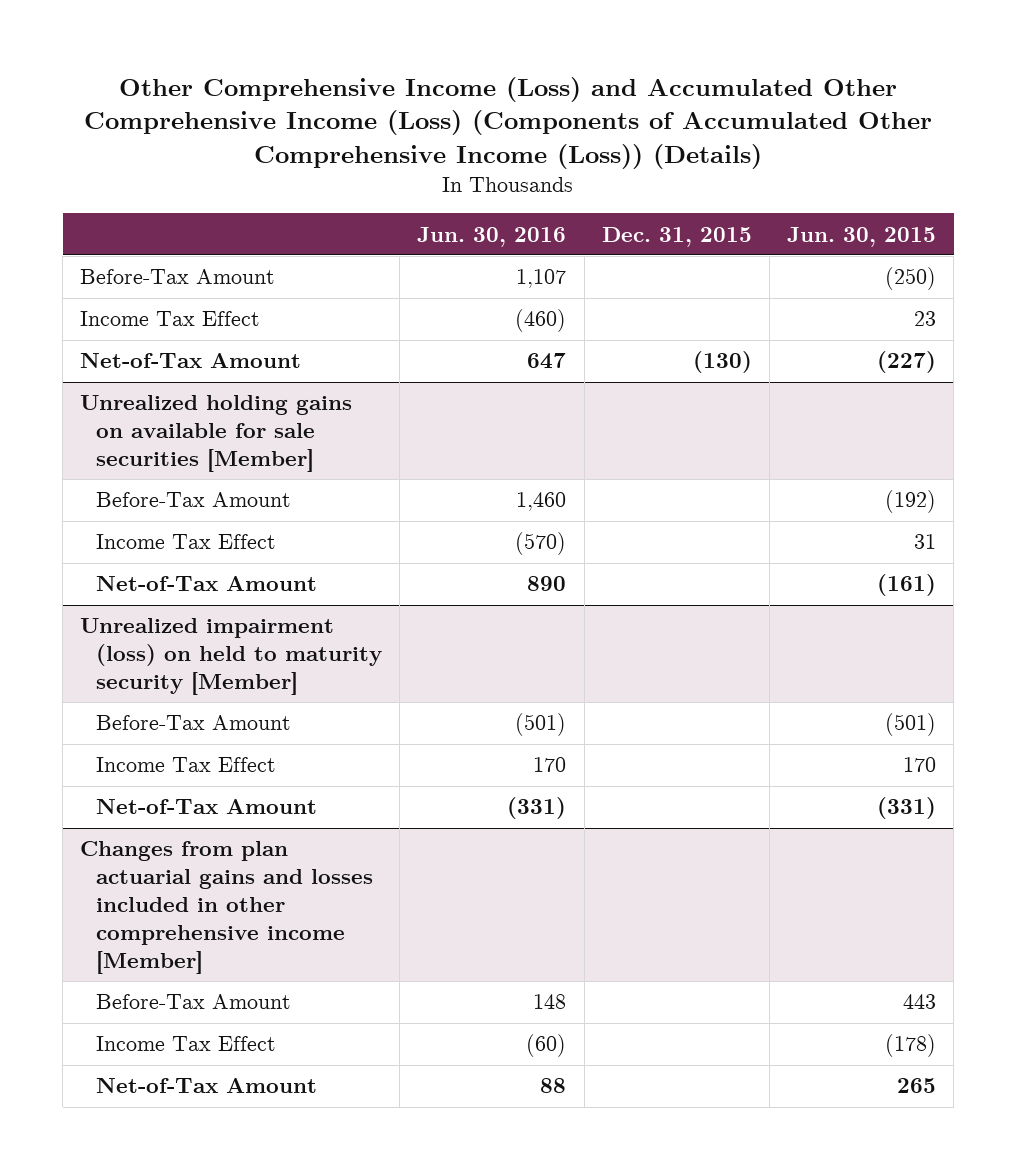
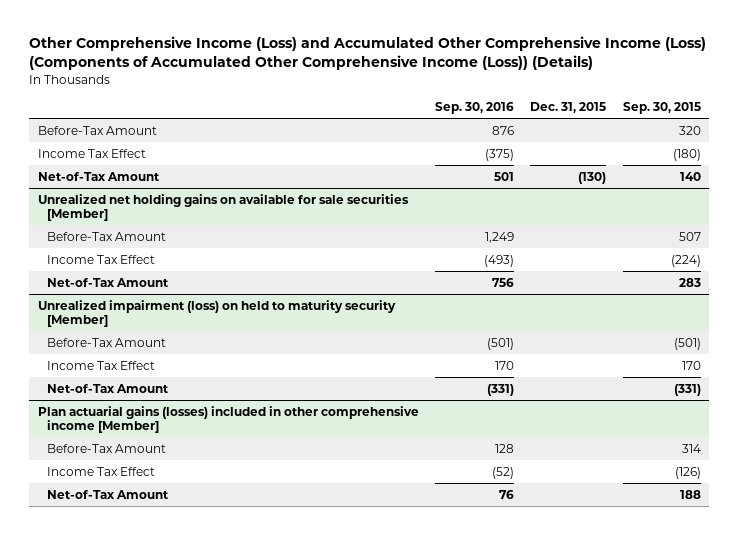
- | Jun. 30, 2016 | Dec. 31, 2015 | Jun. 30, 2015
+ | Sep. 30, 2016 | Dec. 31, 2015 | Sep. 30, 2015
- Unrealized holding gains on available for sale securities [Member]
+ Unrealized net holding gains on available for sale securities [Member]
- Changes from plan actuarial gains and losses included in other comprehensive income [Member]
+ Plan actuarial gains (losses) included in other comprehensive income [Member]

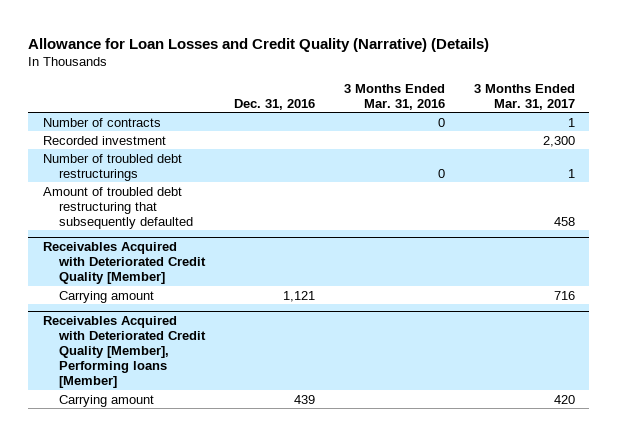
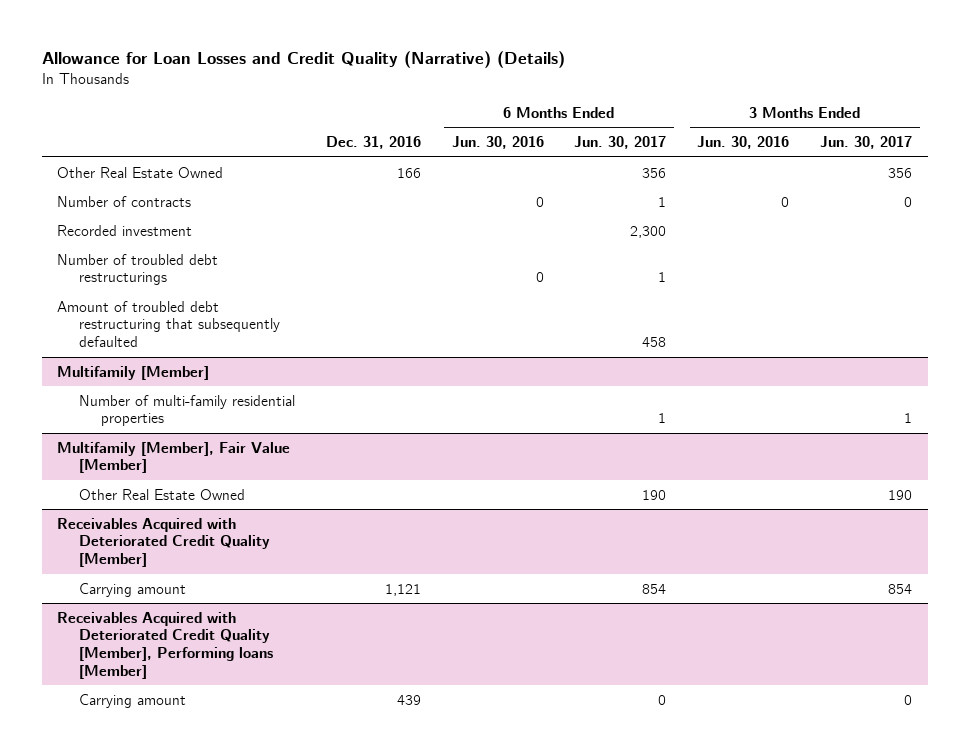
- | Dec. 31, 2016 | 3 Months Ended Mar. 31, 2016 | 3 Months Ended Mar. 31, 2017
+ | Dec. 31, 2016 | 6 Months Ended Jun. 30, 2016 | 6 Months Ended Jun. 30, 2017 | 3 Months Ended Jun. 30, 2016 | 3 Months Ended Jun. 30, 2017
+ Other Real Estate Owned | 166 | | 356 | | 356
+ Multifamily [Member]
+ Number of multi-family residential properties | | | 1 | | 1
+ Multifamily [Member], Fair Value [Member]
+ Other Real Estate Owned | | | 190 | | 190

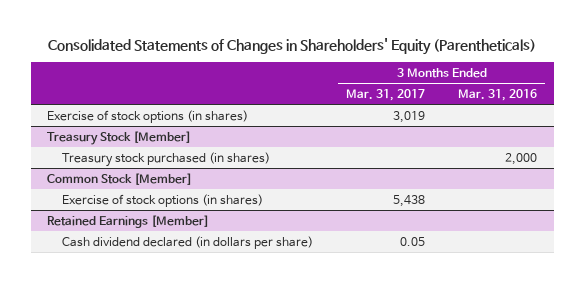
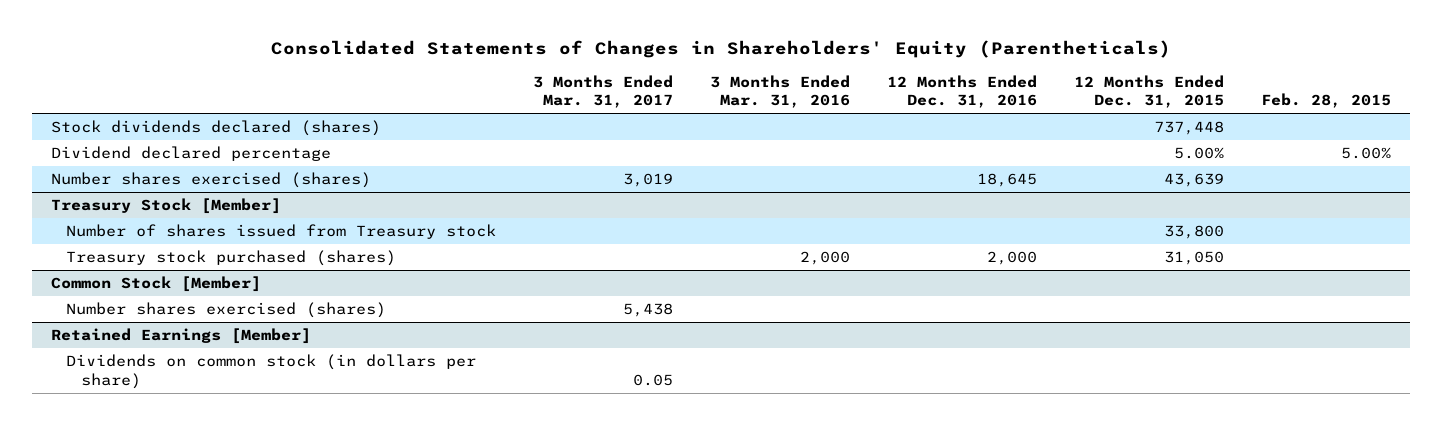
- | 3 Months Ended Mar. 31, 2017 | 3 Months Ended Mar. 31, 2016
+ | 3 Months Ended Mar. 31, 2017 | 3 Months Ended Mar. 31, 2016 | 12 Months Ended Dec. 31, 2016 | 12 Months Ended Dec. 31, 2015 | Feb. 28, 2015
- Exercise of stock options (in shares) | 3,019 |
+ Stock dividends declared (shares) | | | | 737,448 |
+ Dividend declared percentage | | | | 5.00% | 5.00%
+ Number shares exercised (shares) | 3,019 | | 18,645 | 43,639 |
@ Treasury Stock [Member]
- Treasury stock purchased (in shares) | | 2,000
+ Number of shares issued from Treasury stock | | | | 33,800 |
+ Treasury stock purchased (shares) | | 2,000 | 2,000 | 31,050 |
@ Common Stock [Member]
- Exercise of stock options (in shares) | 5,438 |
+ Number shares exercised (shares) | 5,438 | | | |
@ Retained Earnings [Member]
- Cash dividend declared (in dollars per share) | 0.05 |
+ Dividends on common stock (in dollars per share) | 0.05 | | | |

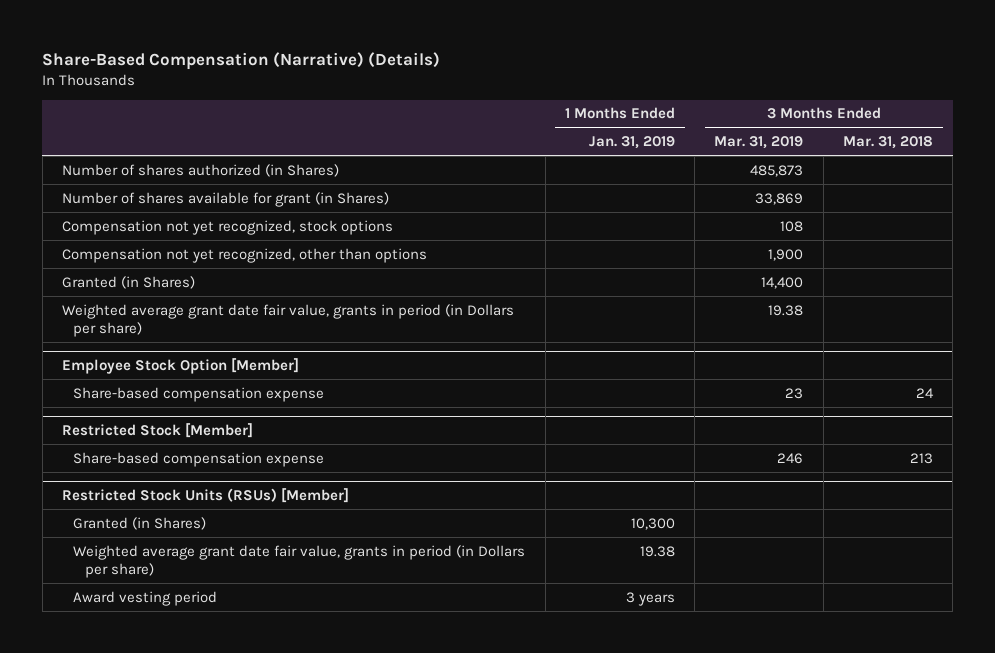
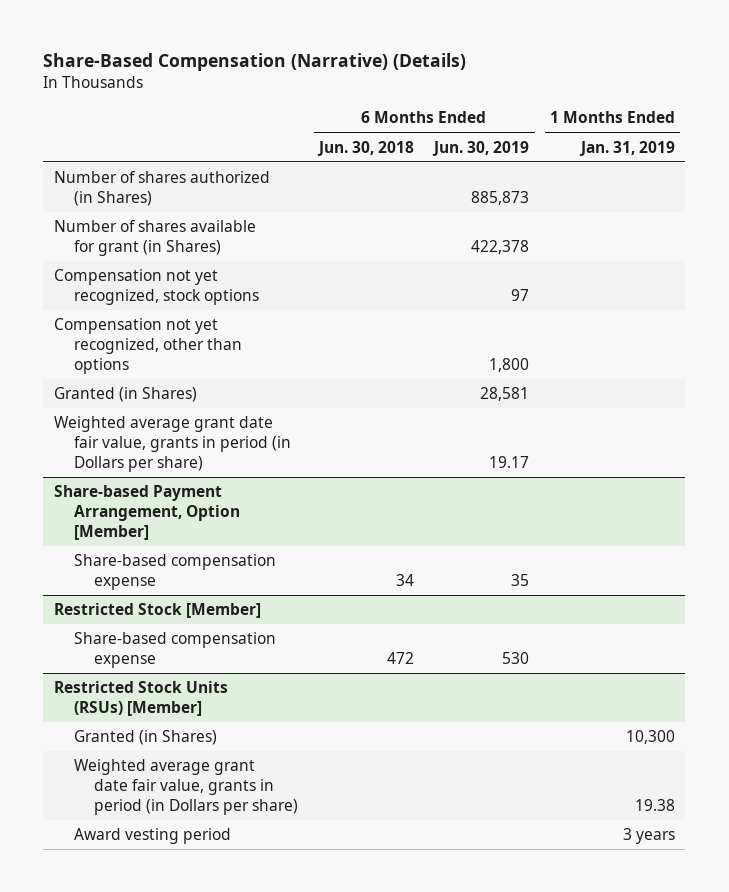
- | 1 Months Ended Jan. 31, 2019 | 3 Months Ended Mar. 31, 2019 | 3 Months Ended Mar. 31, 2018
+ | 6 Months Ended Jun. 30, 2018 | 6 Months Ended Jun. 30, 2019 | 1 Months Ended Jan. 31, 2019
- Employee Stock Option [Member]
+ Share-based Payment Arrangement, Option [Member]

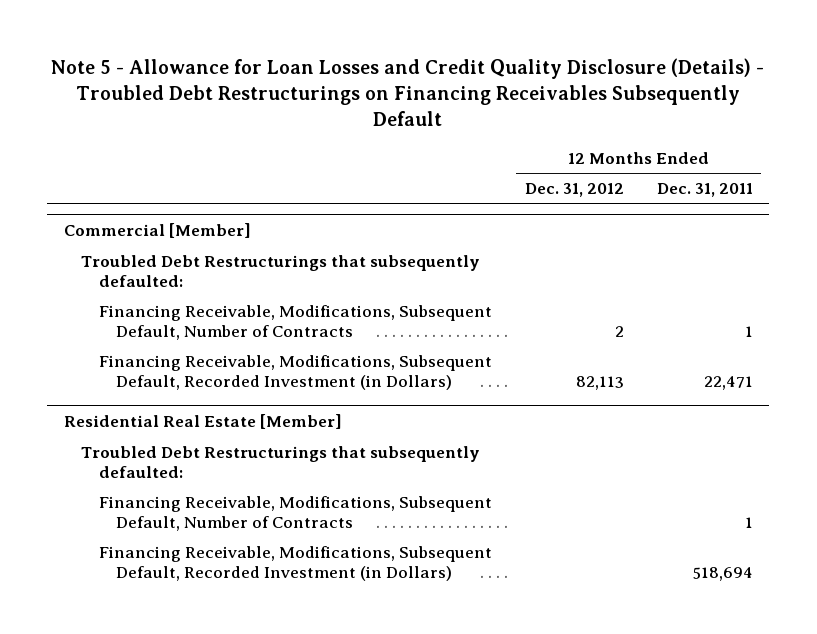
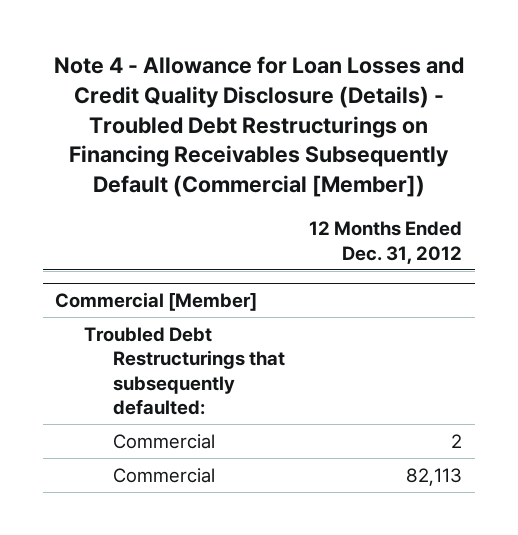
- Note 5 - Allowance for Loan Losses and Credit Quality Disclosure (Details) - Troubled Debt Restructurings on Financing Receivables Subsequently Default
+ Note 4 - Allowance for Loan Losses and Credit Quality Disclosure (Details) - Troubled Debt Restructurings on Financing Receivables Subsequently Default (Commercial [Member])
- | 12 Months Ended Dec. 31, 2012 | 12 Months Ended Dec. 31, 2011
+ | 12 Months Ended Dec. 31, 2012
@ Commercial [Member]
- Financing Receivable, Modifications, Subsequent Default, Number of Contracts | 2 | 1
- Financing Receivable, Modifications, Subsequent Default, Recorded Investment (in Dollars) | 82,113 | 22,471
- Residential Real Estate [Member]
- Troubled Debt Restructurings that subsequently defaulted:
- Financing Receivable, Modifications, Subsequent Default, Number of Contracts | | 1
- Financing Receivable, Modifications, Subsequent Default, Recorded Investment (in Dollars) | | 518,694
@ Commercial [Member]
+ Commercial | 2
+ Commercial | 82,113

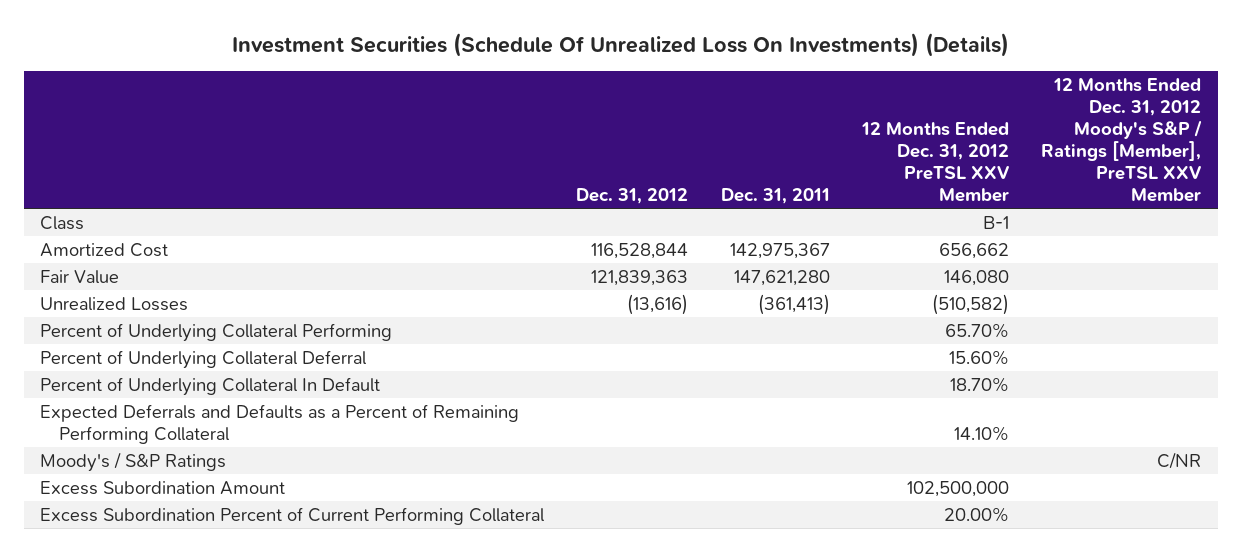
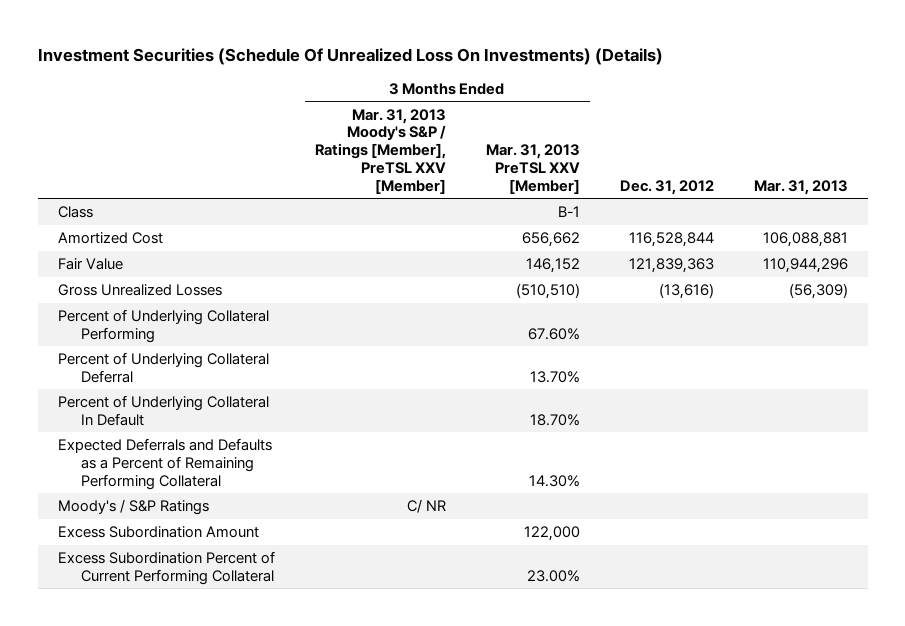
- | Dec. 31, 2012 | Dec. 31, 2011 | 12 Months Ended Dec. 31, 2012 PreTSL XXV Member | 12 Months Ended Dec. 31, 2012 Moody's S&P / Ratings [Member], PreTSL XXV Member
+ | 3 Months Ended Mar. 31, 2013 Moody's S&P / Ratings [Member], PreTSL XXV [Member] | 3 Months Ended Mar. 31, 2013 PreTSL XXV [Member] | Dec. 31, 2012 | Mar. 31, 2013
- Unrealized Losses | (13,616) | (361,413) | (510,582) |
+ Gross Unrealized Losses | | (510,510) | (13,616) | (56,309)

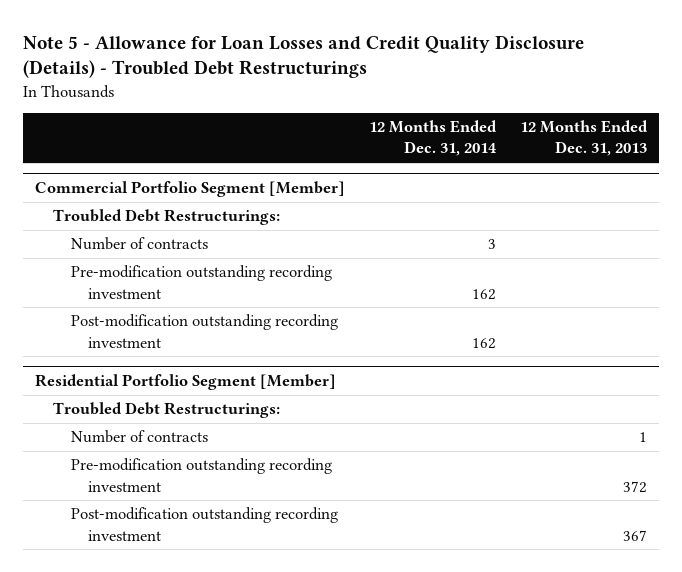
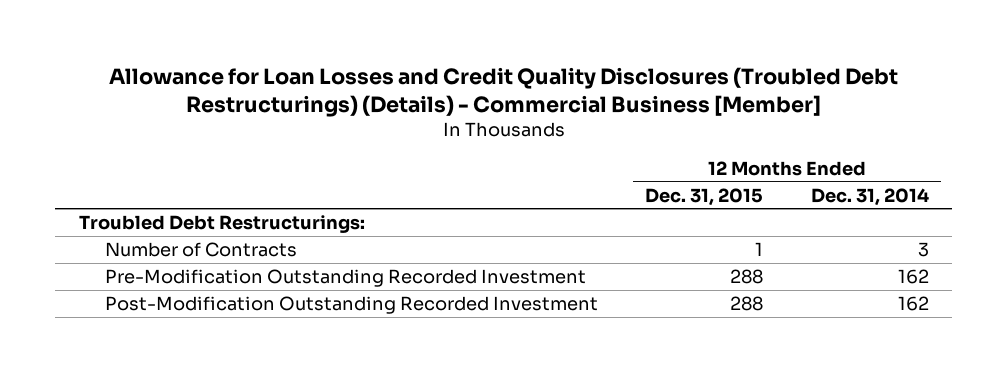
- Note 5 - Allowance for Loan Losses and Credit Quality Disclosure (Details) - Troubled Debt Restructurings
+ Allowance for Loan Losses and Credit Quality Disclosures (Troubled Debt Restructurings) (Details) - Commercial Business [Member]
- | 12 Months Ended Dec. 31, 2014 | 12 Months Ended Dec. 31, 2013
+ | 12 Months Ended Dec. 31, 2015 | 12 Months Ended Dec. 31, 2014
- Commercial Portfolio Segment [Member]
- Troubled Debt Restructurings:
- Number of contracts | 3 |
- Pre-modification outstanding recording investment | 162 |
- Post-modification outstanding recording investment | 162 |
- Residential Portfolio Segment [Member]
- Troubled Debt Restructurings:
- Number of contracts | | 1
- Pre-modification outstanding recording investment | | 372
- Post-modification outstanding recording investment | | 367
+ Troubled Debt Restructurings:
+ Number of Contracts | 1 | 3
+ Pre-Modification Outstanding Recorded Investment | 288 | 162
+ Post-Modification Outstanding Recorded Investment | 288 | 162

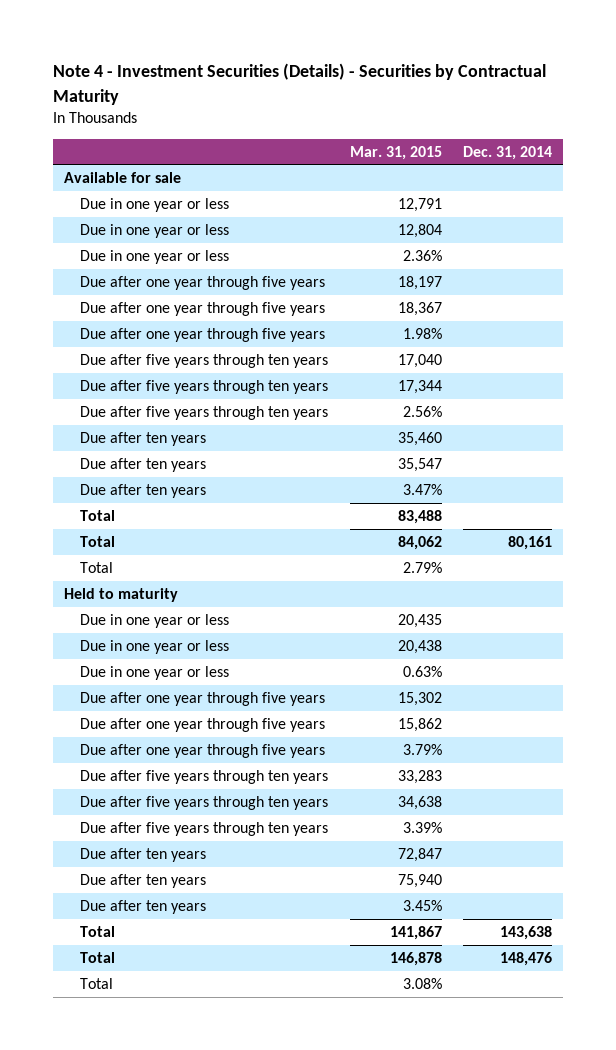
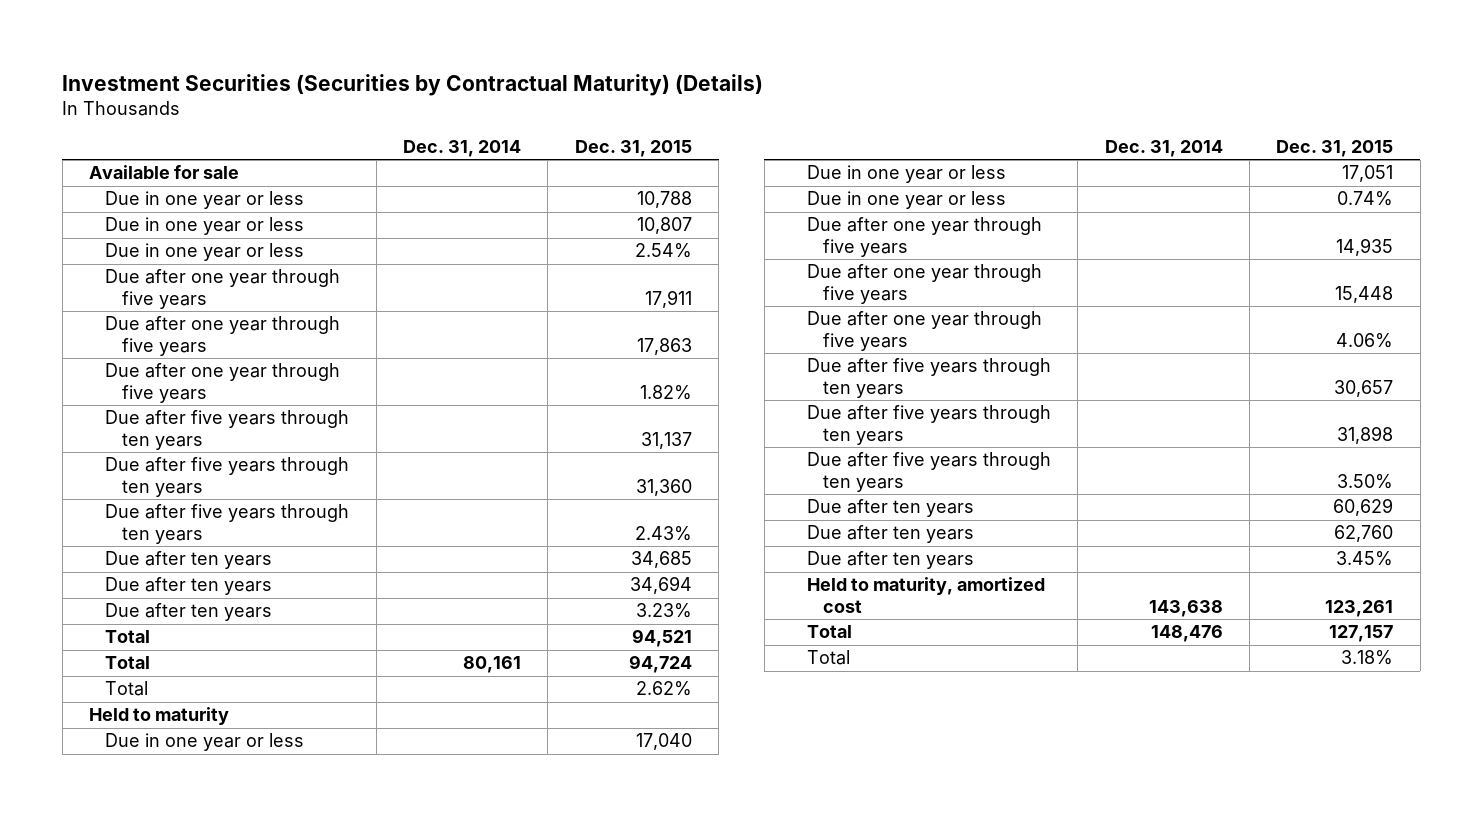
- Note 4 - Investment Securities (Details) - Securities by Contractual Maturity
+ Investment Securities (Securities by Contractual Maturity) (Details)
- | Mar. 31, 2015 | Dec. 31, 2014
+ | Dec. 31, 2014 | Dec. 31, 2015
- Total | 141,867 | 143,638
+ Held to maturity, amortized cost | 143,638 | 123,261

